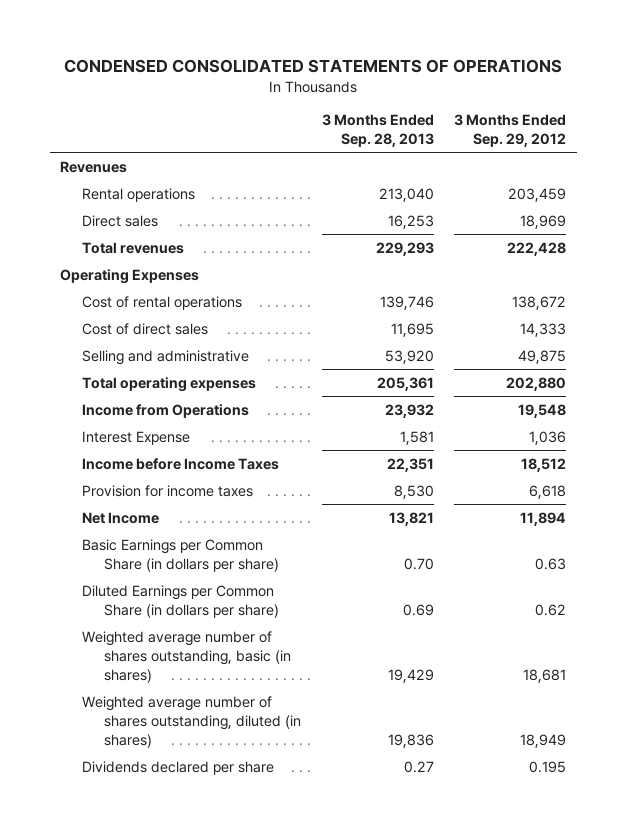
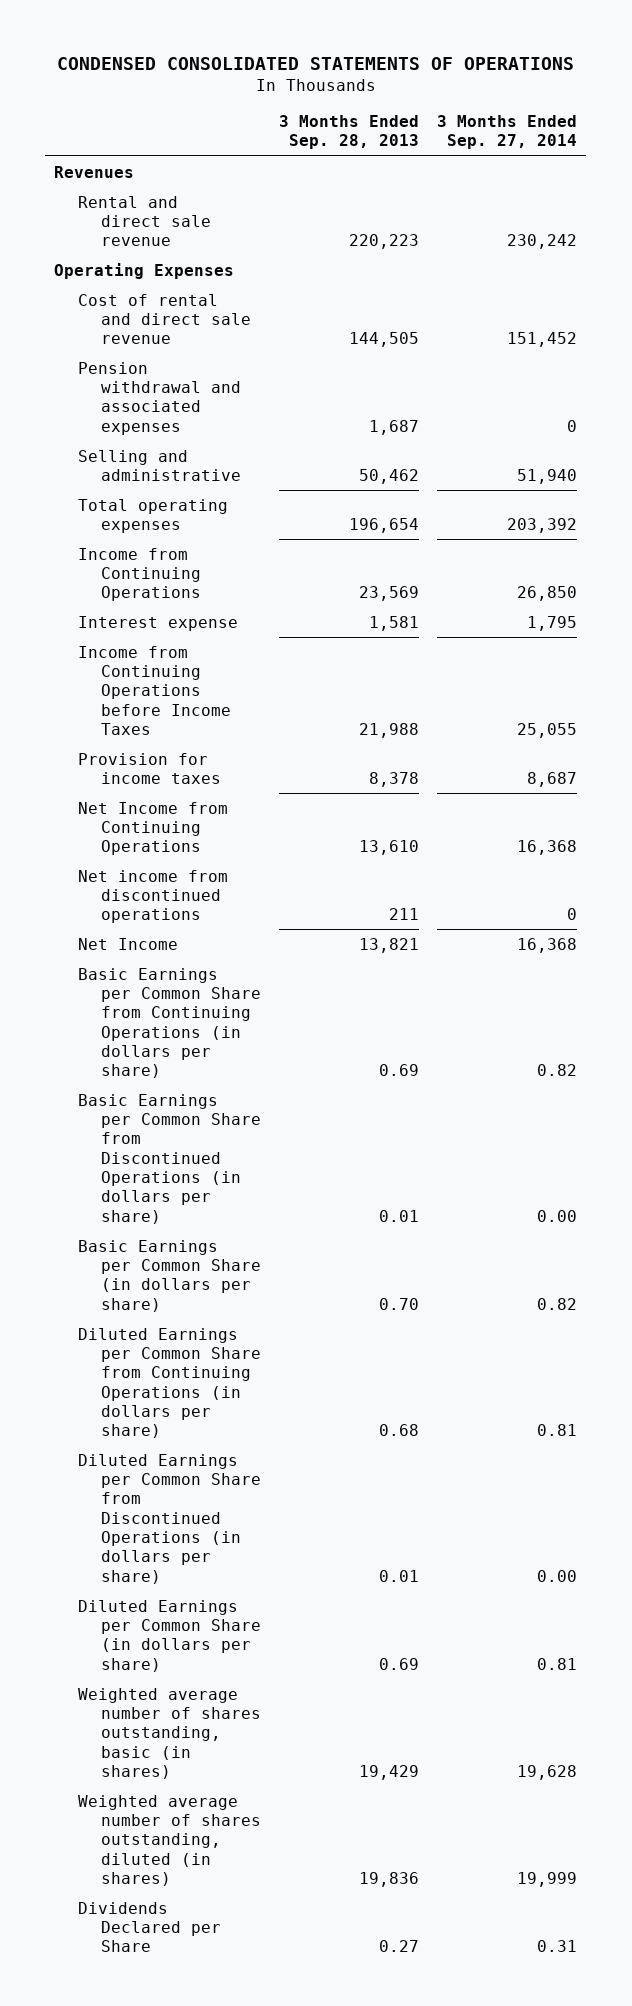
- | 3 Months Ended Sep. 28, 2013 | 3 Months Ended Sep. 29, 2012
+ | 3 Months Ended Sep. 28, 2013 | 3 Months Ended Sep. 27, 2014
- Rental operations | 213,040 | 203,459
- Direct sales | 16,253 | 18,969
- Total revenues | 229,293 | 222,428
+ Rental and direct sale revenue | 220,223 | 230,242
- Cost of rental operations | 139,746 | 138,672
- Cost of direct sales | 11,695 | 14,333
- Selling and administrative | 53,920 | 49,875
- Total operating expenses | 205,361 | 202,880
- Income from Operations | 23,932 | 19,548
- Interest Expense | 1,581 | 1,036
- Income before Income Taxes | 22,351 | 18,512
- Provision for income taxes | 8,530 | 6,618
+ Cost of rental and direct sale revenue | 144,505 | 151,452
+ Pension withdrawal and associated expenses | 1,687 | 0
+ Selling and administrative | 50,462 | 51,940
+ Total operating expenses | 196,654 | 203,392
+ Income from Continuing Operations | 23,569 | 26,850
+ Interest expense | 1,581 | 1,795
+ Income from Continuing Operations before Income Taxes | 21,988 | 25,055
+ Provision for income taxes | 8,378 | 8,687
+ Net Income from Continuing Operations | 13,610 | 16,368
+ Net income from discontinued operations | 211 | 0
+ Basic Earnings per Common Share from Continuing Operations (in dollars per share) | 0.69 | 0.82
+ Basic Earnings per Common Share from Discontinued Operations (in dollars per share) | 0.01 | 0.00
+ Diluted Earnings per Common Share from Continuing Operations (in dollars per share) | 0.68 | 0.81
+ Diluted Earnings per Common Share from Discontinued Operations (in dollars per share) | 0.01 | 0.00
- Dividends declared per share | 0.27 | 0.195
+ Dividends Declared per Share | 0.27 | 0.31

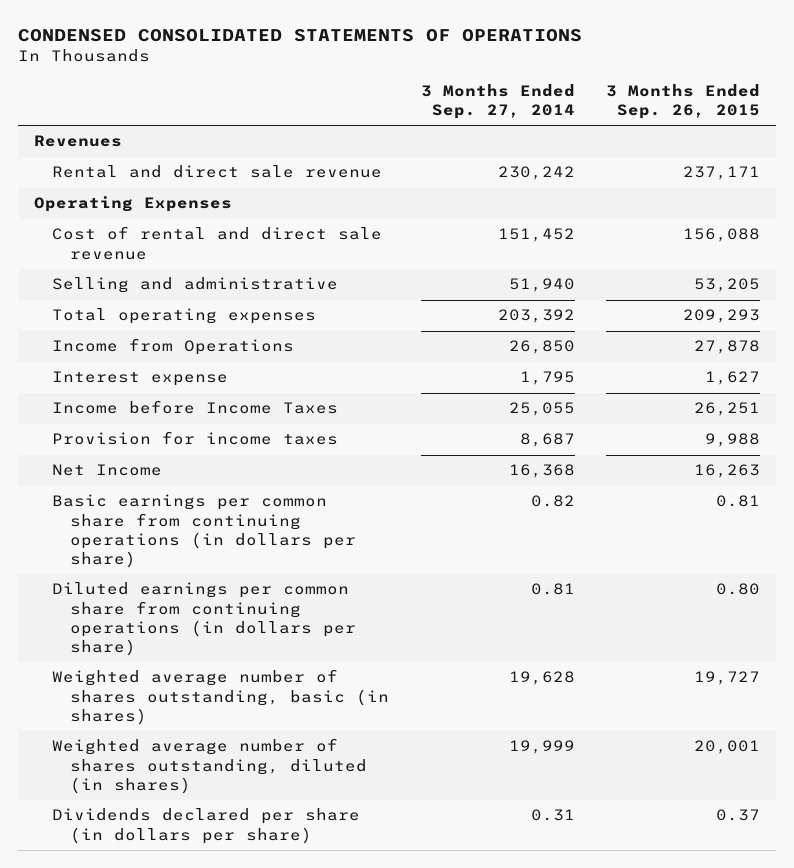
- | 3 Months Ended Sep. 28, 2013 | 3 Months Ended Sep. 27, 2014
+ | 3 Months Ended Sep. 27, 2014 | 3 Months Ended Sep. 26, 2015
- Pension withdrawal and associated expenses | 1,687 | 0
- Income from Continuing Operations | 23,569 | 26,850
+ Income from Operations | 26,850 | 27,878
- Income from Continuing Operations before Income Taxes | 21,988 | 25,055
+ Income before Income Taxes | 25,055 | 26,251
- Net Income from Continuing Operations | 13,610 | 16,368
- Net income from discontinued operations | 211 | 0
- Basic Earnings per Common Share from Continuing Operations (in dollars per share) | 0.69 | 0.82
- Basic Earnings per Common Share from Discontinued Operations (in dollars per share) | 0.01 | 0.00
- Basic Earnings per Common Share (in dollars per share) | 0.70 | 0.82
- Diluted Earnings per Common Share from Continuing Operations (in dollars per share) | 0.68 | 0.81
- Diluted Earnings per Common Share from Discontinued Operations (in dollars per share) | 0.01 | 0.00
- Diluted Earnings per Common Share (in dollars per share) | 0.69 | 0.81
+ Basic earnings per common share from continuing operations (in dollars per share) | 0.82 | 0.81
+ Diluted earnings per common share from continuing operations (in dollars per share) | 0.81 | 0.80
- Dividends Declared per Share | 0.27 | 0.31
+ Dividends declared per share (in dollars per share) | 0.31 | 0.37

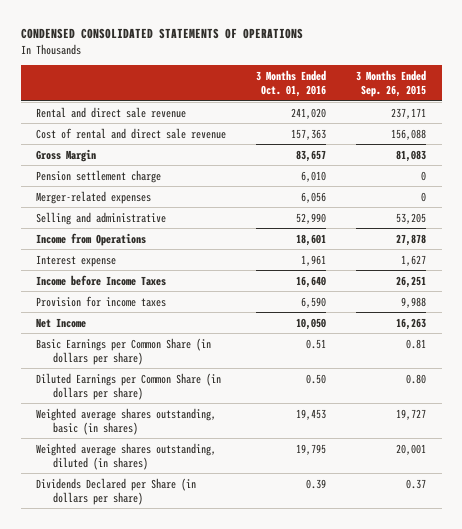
- | 3 Months Ended Sep. 27, 2014 | 3 Months Ended Sep. 26, 2015
+ | 3 Months Ended Oct. 01, 2016 | 3 Months Ended Sep. 26, 2015
- Revenues
- Operating Expenses
+ Gross Margin | 83,657 | 81,083
+ Pension settlement charge | 6,010 | 0
+ Merger-related expenses | 6,056 | 0
- Total operating expenses | 203,392 | 209,293
- Basic earnings per common share from continuing operations (in dollars per share) | 0.82 | 0.81
- Diluted earnings per common share from continuing operations (in dollars per share) | 0.81 | 0.80
- Weighted average number of shares outstanding, basic (in shares) | 19,628 | 19,727
- Weighted average number of shares outstanding, diluted (in shares) | 19,999 | 20,001
- Dividends declared per share (in dollars per share) | 0.31 | 0.37
+ Basic Earnings per Common Share (in dollars per share) | 0.51 | 0.81
+ Diluted Earnings per Common Share (in dollars per share) | 0.50 | 0.80
+ Weighted average shares outstanding, basic (in shares) | 19,453 | 19,727
+ Weighted average shares outstanding, diluted (in shares) | 19,795 | 20,001
+ Dividends Declared per Share (in dollars per share) | 0.39 | 0.37

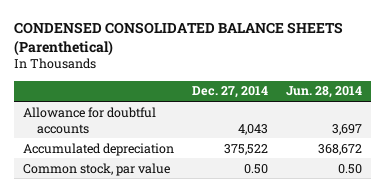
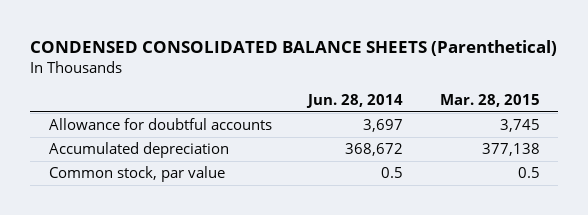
- | Dec. 27, 2014 | Jun. 28, 2014
+ | Jun. 28, 2014 | Mar. 28, 2015
- Common stock, par value | 0.50 | 0.50
+ Common stock, par value | 0.5 | 0.5

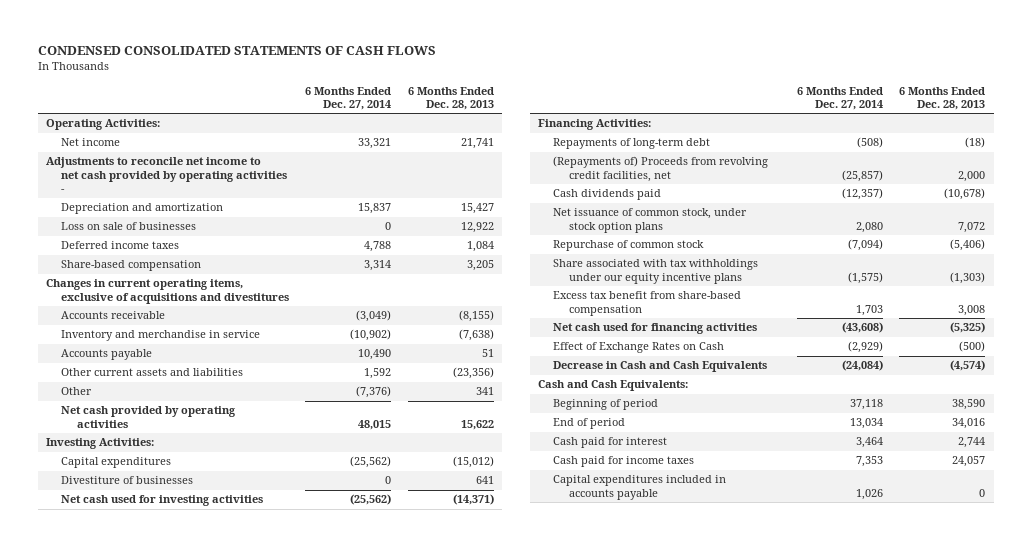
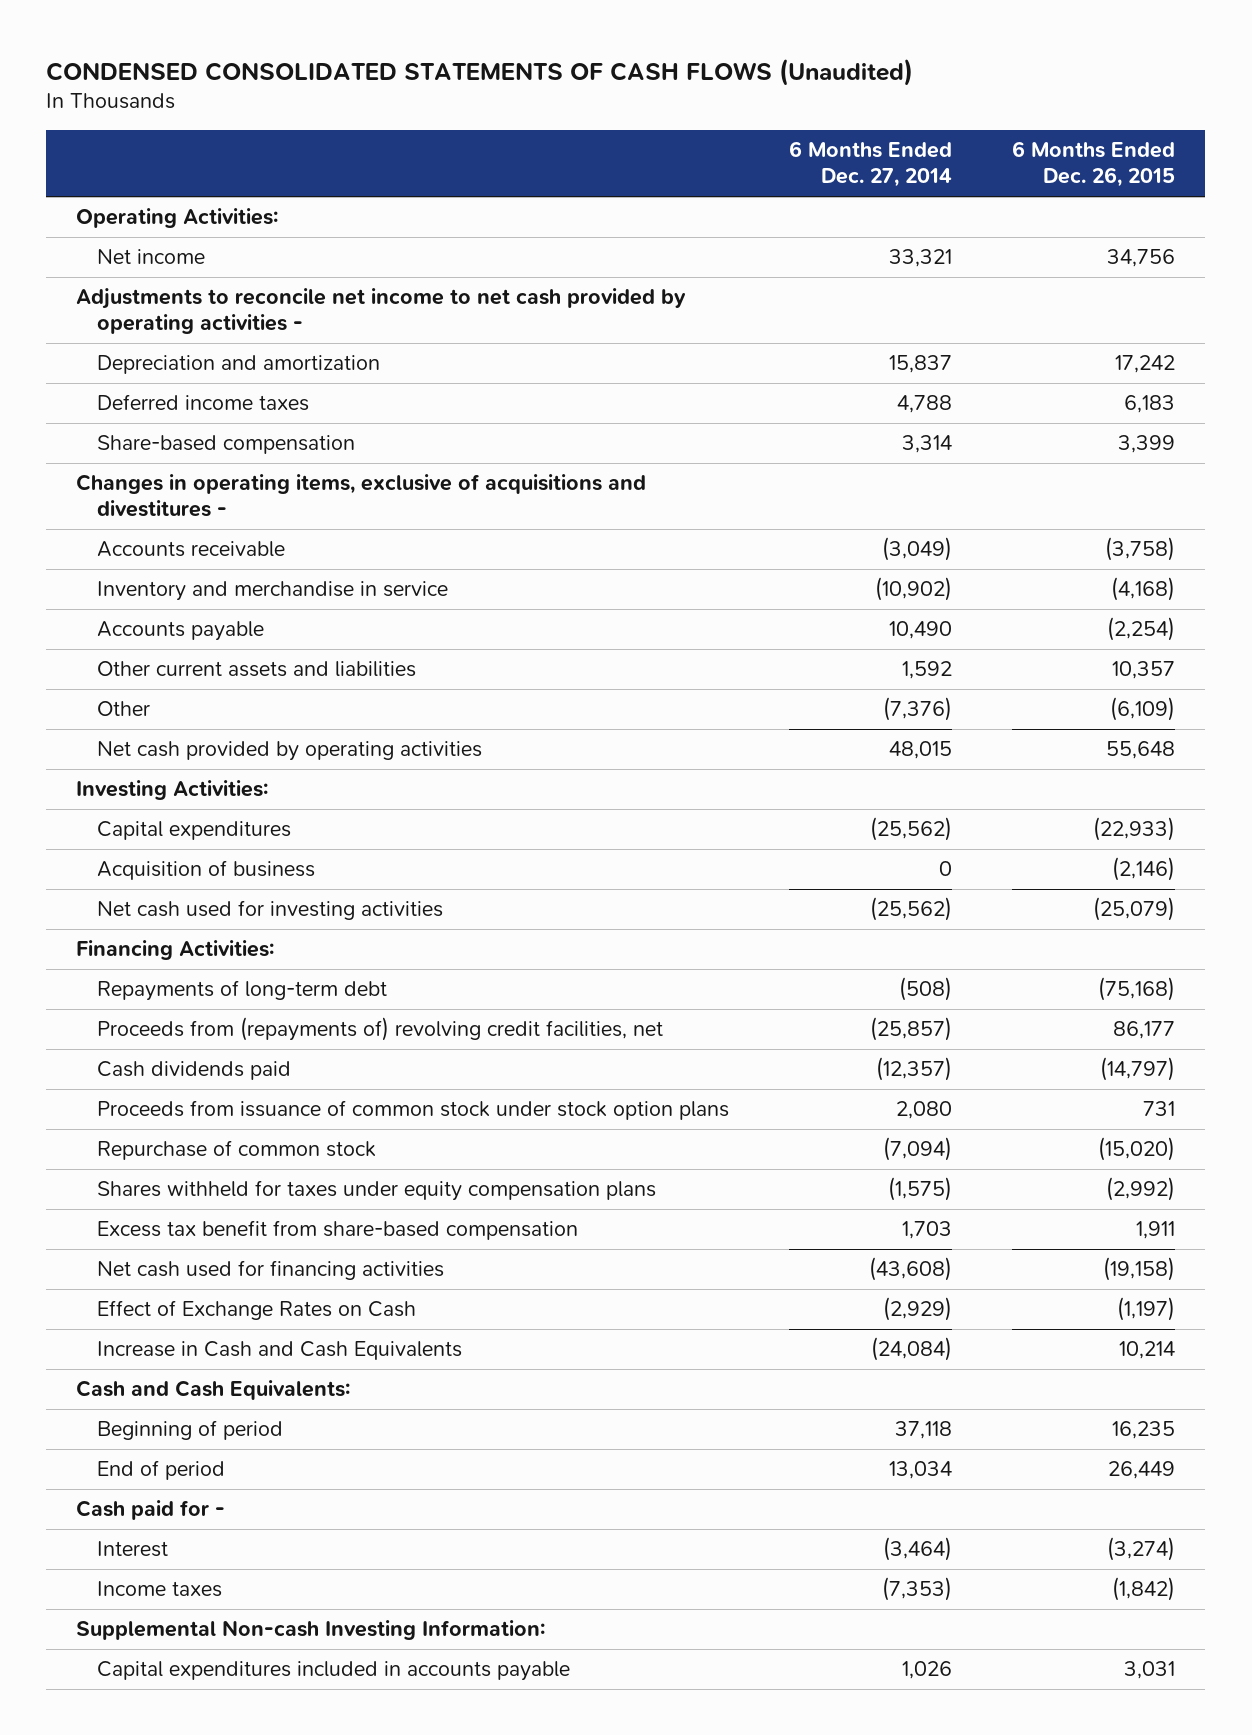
- CONDENSED CONSOLIDATED STATEMENTS OF CASH FLOWS
+ CONDENSED CONSOLIDATED STATEMENTS OF CASH FLOWS (Unaudited)
- | 6 Months Ended Dec. 27, 2014 | 6 Months Ended Dec. 28, 2013
+ | 6 Months Ended Dec. 27, 2014 | 6 Months Ended Dec. 26, 2015
- Loss on sale of businesses | 0 | 12,922
- Changes in current operating items, exclusive of acquisitions and divestitures
+ Changes in operating items, exclusive of acquisitions and divestitures -
- Divestiture of businesses | 0 | 641
+ Acquisition of business | 0 | (2,146)
- (Repayments of) Proceeds from revolving credit facilities, net | (25,857) | 2,000
+ Proceeds from (repayments of) revolving credit facilities, net | (25,857) | 86,177
- Net issuance of common stock, under stock option plans | 2,080 | 7,072
+ Proceeds from issuance of common stock under stock option plans | 2,080 | 731
- Share associated with tax withholdings under our equity incentive plans | (1,575) | (1,303)
+ Shares withheld for taxes under equity compensation plans | (1,575) | (2,992)
- Decrease in Cash and Cash Equivalents | (24,084) | (4,574)
+ Increase in Cash and Cash Equivalents | (24,084) | 10,214
- Cash paid for interest | 3,464 | 2,744
- Cash paid for income taxes | 7,353 | 24,057
+ Cash paid for -
+ Interest | (3,464) | (3,274)
+ Income taxes | (7,353) | (1,842)
+ Supplemental Non-cash Investing Information:

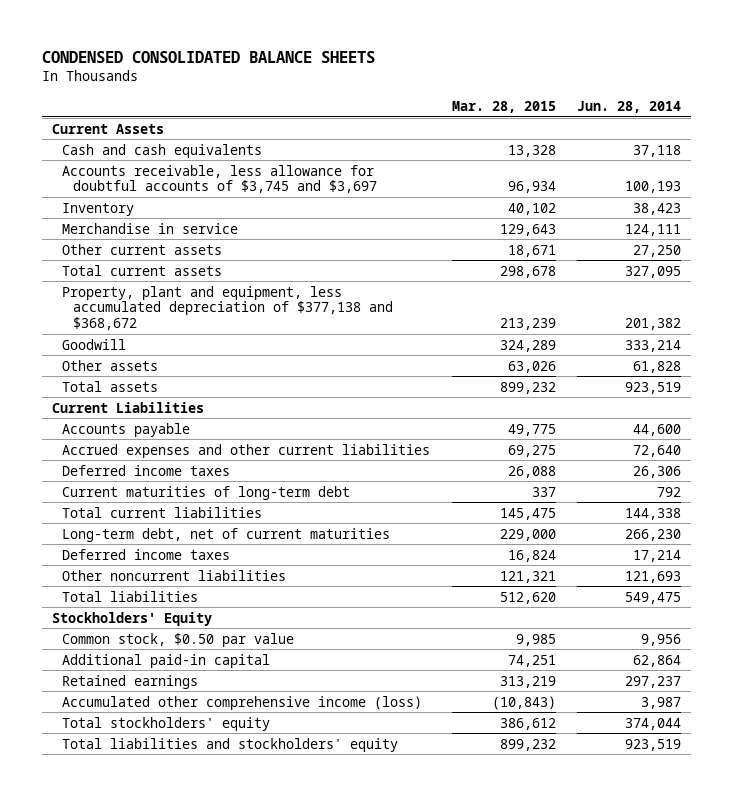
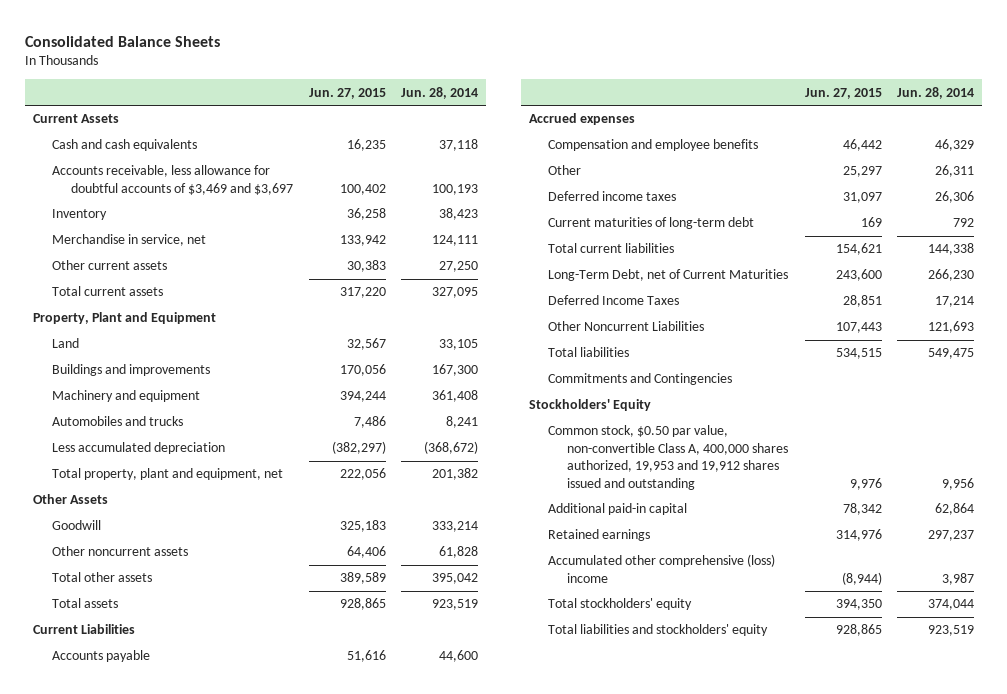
- CONDENSED CONSOLIDATED BALANCE SHEETS
+ Consolidated Balance Sheets
- | Mar. 28, 2015 | Jun. 28, 2014
+ | Jun. 27, 2015 | Jun. 28, 2014
- Accounts receivable, less allowance for doubtful accounts of $3,745 and $3,697 | 96,934 | 100,193
+ Accounts receivable, less allowance for doubtful accounts of $3,469 and $3,697 | 100,402 | 100,193
- Merchandise in service | 129,643 | 124,111
+ Merchandise in service, net | 133,942 | 124,111
- Property, plant and equipment, less accumulated depreciation of $377,138 and $368,672 | 213,239 | 201,382
+ Property, Plant and Equipment
+ Land | 32,567 | 33,105
+ Buildings and improvements | 170,056 | 167,300
+ Machinery and equipment | 394,244 | 361,408
+ Automobiles and trucks | 7,486 | 8,241
+ Less accumulated depreciation | (382,297) | (368,672)
+ Total property, plant and equipment, net | 222,056 | 201,382
+ Other Assets
- Other assets | 63,026 | 61,828
+ Other noncurrent assets | 64,406 | 61,828
+ Total other assets | 389,589 | 395,042
- Accrued expenses and other current liabilities | 69,275 | 72,640
+ Accrued expenses
+ Compensation and employee benefits | 46,442 | 46,329
+ Other | 25,297 | 26,311
- Long-term debt, net of current maturities | 229,000 | 266,230
- Deferred income taxes | 16,824 | 17,214
- Other noncurrent liabilities | 121,321 | 121,693
+ Long-Term Debt, net of Current Maturities | 243,600 | 266,230
+ Deferred Income Taxes | 28,851 | 17,214
+ Other Noncurrent Liabilities | 107,443 | 121,693
+ Commitments and Contingencies
- Common stock, $0.50 par value | 9,985 | 9,956
+ Common stock, $0.50 par value, non-convertible Class A, 400,000 shares authorized, 19,953 and 19,912 shares issued and outstanding | 9,976 | 9,956
- Accumulated other comprehensive income (loss) | (10,843) | 3,987
+ Accumulated other comprehensive (loss) income | (8,944) | 3,987

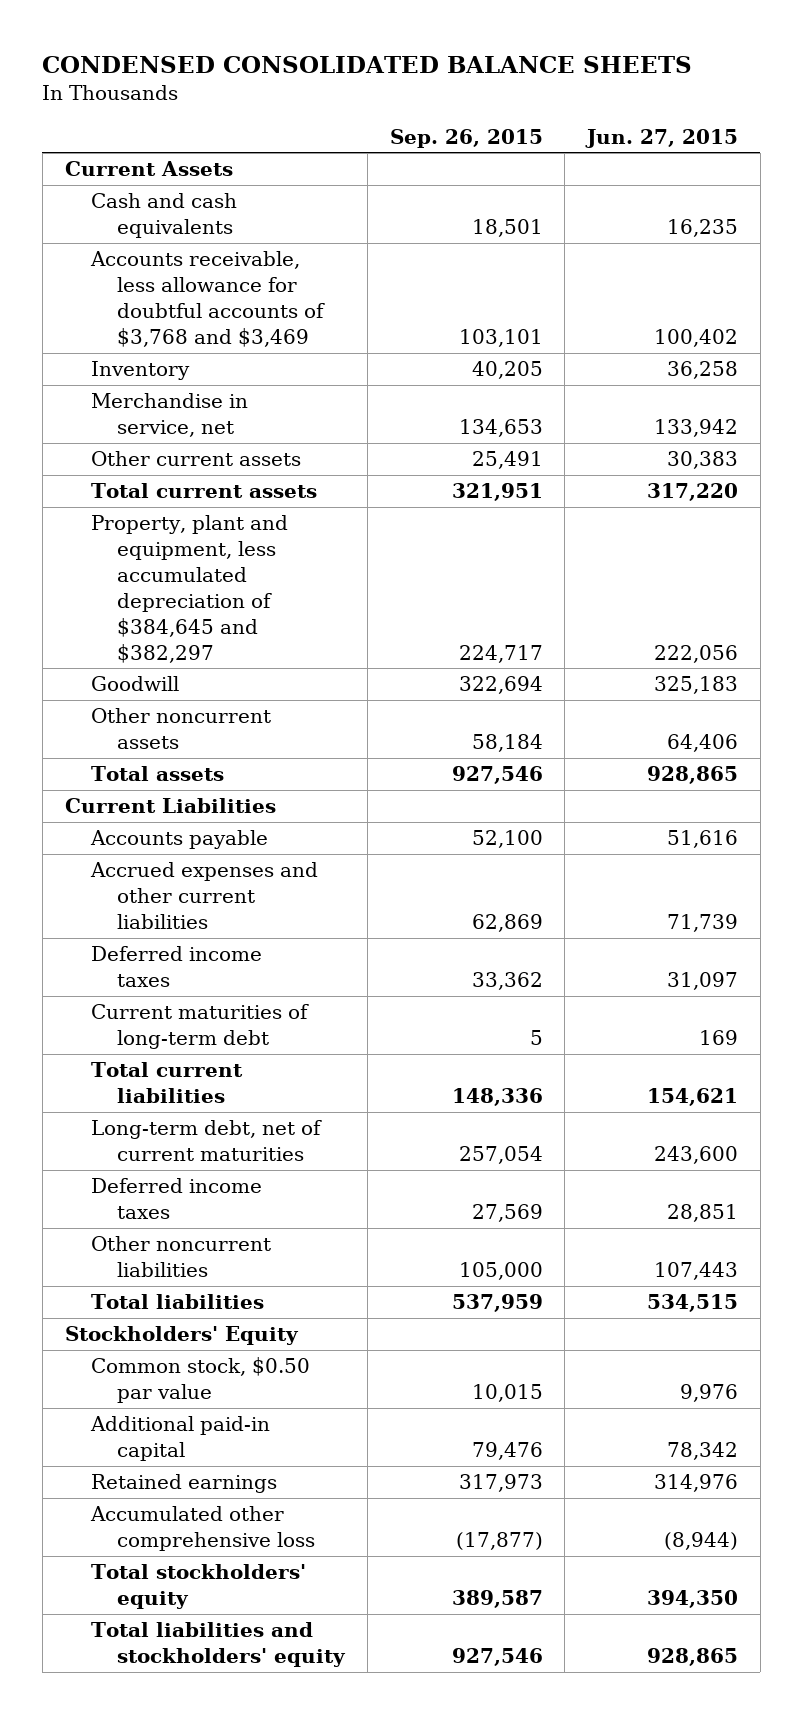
- Consolidated Balance Sheets
+ CONDENSED CONSOLIDATED BALANCE SHEETS
- | Jun. 27, 2015 | Jun. 28, 2014
+ | Sep. 26, 2015 | Jun. 27, 2015
- Accounts receivable, less allowance for doubtful accounts of $3,469 and $3,697 | 100,402 | 100,193
+ Accounts receivable, less allowance for doubtful accounts of $3,768 and $3,469 | 103,101 | 100,402
- Property, Plant and Equipment
- Land | 32,567 | 33,105
- Buildings and improvements | 170,056 | 167,300
- Machinery and equipment | 394,244 | 361,408
- Automobiles and trucks | 7,486 | 8,241
- Less accumulated depreciation | (382,297) | (368,672)
- Total property, plant and equipment, net | 222,056 | 201,382
- Other Assets
+ Property, plant and equipment, less accumulated depreciation of $384,645 and $382,297 | 224,717 | 222,056
- Total other assets | 389,589 | 395,042
- Accrued expenses
- Compensation and employee benefits | 46,442 | 46,329
- Other | 25,297 | 26,311
+ Accrued expenses and other current liabilities | 62,869 | 71,739
- Long-Term Debt, net of Current Maturities | 243,600 | 266,230
- Deferred Income Taxes | 28,851 | 17,214
- Other Noncurrent Liabilities | 107,443 | 121,693
+ Long-term debt, net of current maturities | 257,054 | 243,600
+ Deferred income taxes | 27,569 | 28,851
+ Other noncurrent liabilities | 105,000 | 107,443
- Commitments and Contingencies
- Common stock, $0.50 par value, non-convertible Class A, 400,000 shares authorized, 19,953 and 19,912 shares issued and outstanding | 9,976 | 9,956
+ Common stock, $0.50 par value | 10,015 | 9,976
- Accumulated other comprehensive (loss) income | (8,944) | 3,987
+ Accumulated other comprehensive loss | (17,877) | (8,944)

